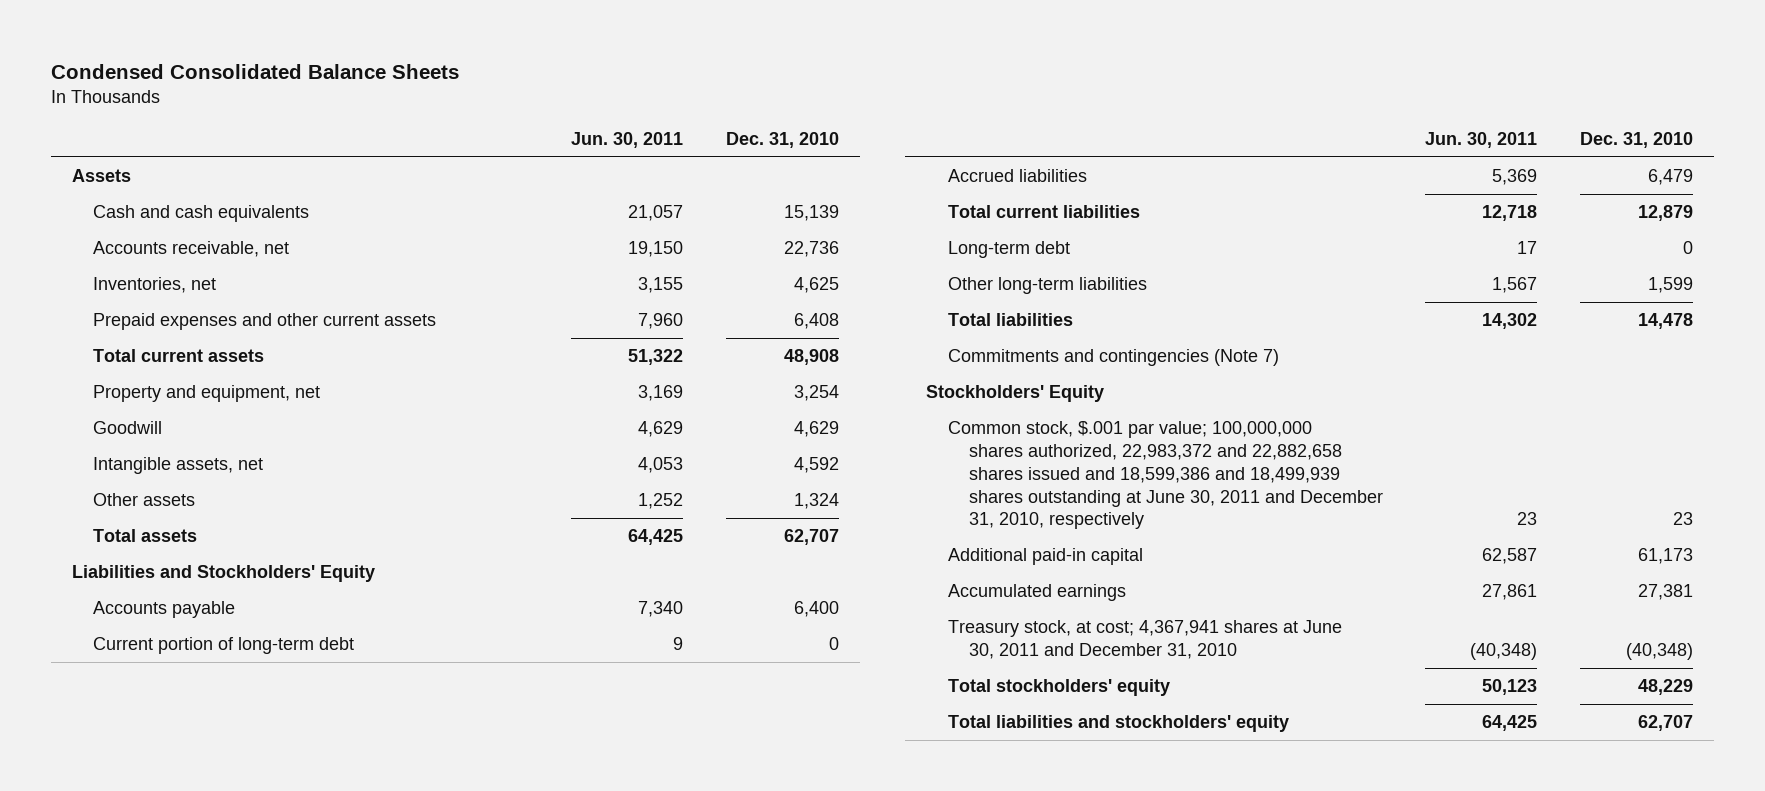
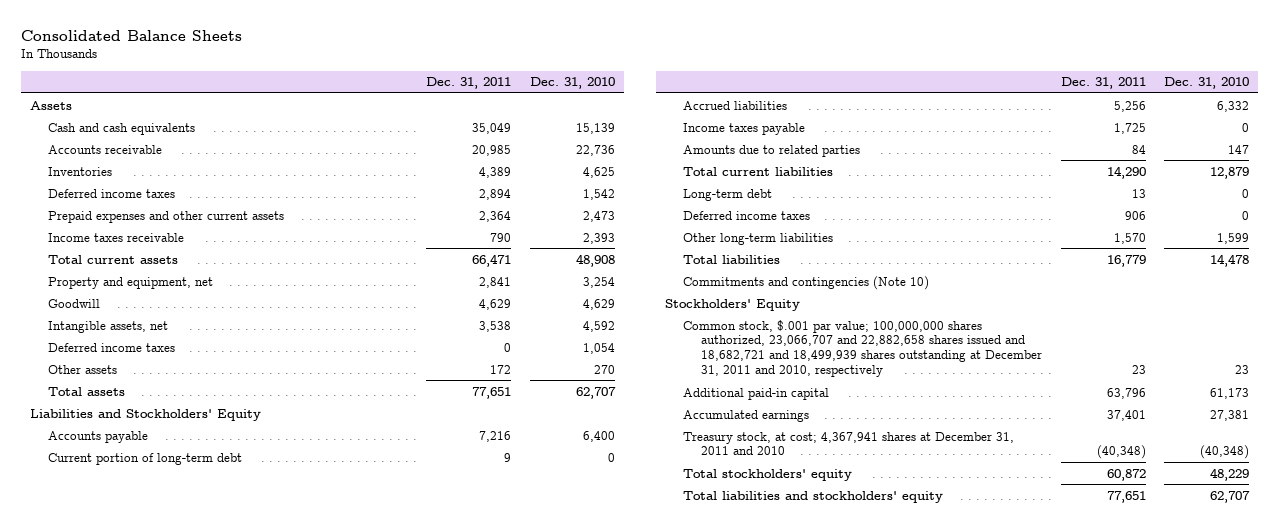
- Condensed Consolidated Balance Sheets
+ Consolidated Balance Sheets
- | Jun. 30, 2011 | Dec. 31, 2010
+ | Dec. 31, 2011 | Dec. 31, 2010
- Accounts receivable, net | 19,150 | 22,736
- Inventories, net | 3,155 | 4,625
- Prepaid expenses and other current assets | 7,960 | 6,408
+ Accounts receivable | 20,985 | 22,736
+ Inventories | 4,389 | 4,625
+ Deferred income taxes | 2,894 | 1,542
+ Prepaid expenses and other current assets | 2,364 | 2,473
+ Income taxes receivable | 790 | 2,393
- Other assets | 1,252 | 1,324
+ Deferred income taxes | 0 | 1,054
+ Other assets | 172 | 270
- Accrued liabilities | 5,369 | 6,479
+ Accrued liabilities | 5,256 | 6,332
+ Income taxes payable | 1,725 | 0
+ Amounts due to related parties | 84 | 147
+ Deferred income taxes | 906 | 0
- Commitments and contingencies (Note 7)
+ Commitments and contingencies (Note 10)
- Common stock, $.001 par value; 100,000,000 shares authorized, 22,983,372 and 22,882,658 shares issued and 18,599,386 and 18,499,939 shares outstanding at June 30, 2011 and December 31, 2010, respectively | 23 | 23
+ Common stock, $.001 par value; 100,000,000 shares authorized, 23,066,707 and 22,882,658 shares issued and 18,682,721 and 18,499,939 shares outstanding at December 31, 2011 and 2010, respectively | 23 | 23
- Treasury stock, at cost; 4,367,941 shares at June 30, 2011 and December 31, 2010 | (40,348) | (40,348)
+ Treasury stock, at cost; 4,367,941 shares at December 31, 2011 and 2010 | (40,348) | (40,348)

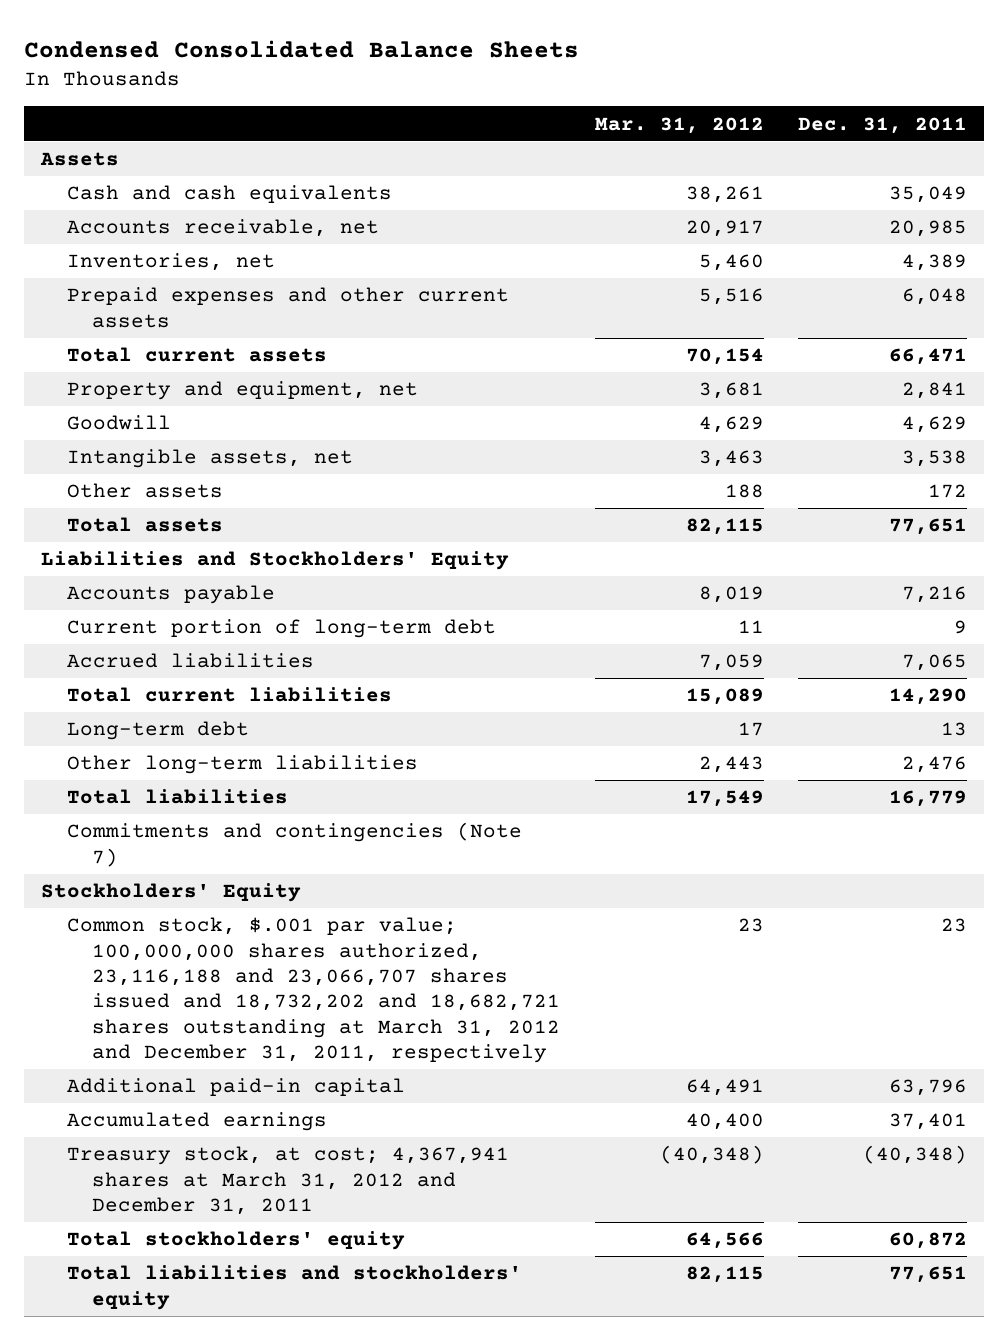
- Consolidated Balance Sheets
+ Condensed Consolidated Balance Sheets
- | Dec. 31, 2011 | Dec. 31, 2010
+ | Mar. 31, 2012 | Dec. 31, 2011
- Accounts receivable | 20,985 | 22,736
- Inventories | 4,389 | 4,625
- Deferred income taxes | 2,894 | 1,542
- Prepaid expenses and other current assets | 2,364 | 2,473
- Income taxes receivable | 790 | 2,393
+ Accounts receivable, net | 20,917 | 20,985
+ Inventories, net | 5,460 | 4,389
+ Prepaid expenses and other current assets | 5,516 | 6,048
- Deferred income taxes | 0 | 1,054
- Accrued liabilities | 5,256 | 6,332
- Income taxes payable | 1,725 | 0
- Amounts due to related parties | 84 | 147
+ Accrued liabilities | 7,059 | 7,065
- Deferred income taxes | 906 | 0
- Other long-term liabilities | 1,570 | 1,599
+ Other long-term liabilities | 2,443 | 2,476
- Commitments and contingencies (Note 10)
+ Commitments and contingencies (Note 7)
- Common stock, $.001 par value; 100,000,000 shares authorized, 23,066,707 and 22,882,658 shares issued and 18,682,721 and 18,499,939 shares outstanding at December 31, 2011 and 2010, respectively | 23 | 23
+ Common stock, $.001 par value; 100,000,000 shares authorized, 23,116,188 and 23,066,707 shares issued and 18,732,202 and 18,682,721 shares outstanding at March 31, 2012 and December 31, 2011, respectively | 23 | 23
- Treasury stock, at cost; 4,367,941 shares at December 31, 2011 and 2010 | (40,348) | (40,348)
+ Treasury stock, at cost; 4,367,941 shares at March 31, 2012 and December 31, 2011 | (40,348) | (40,348)

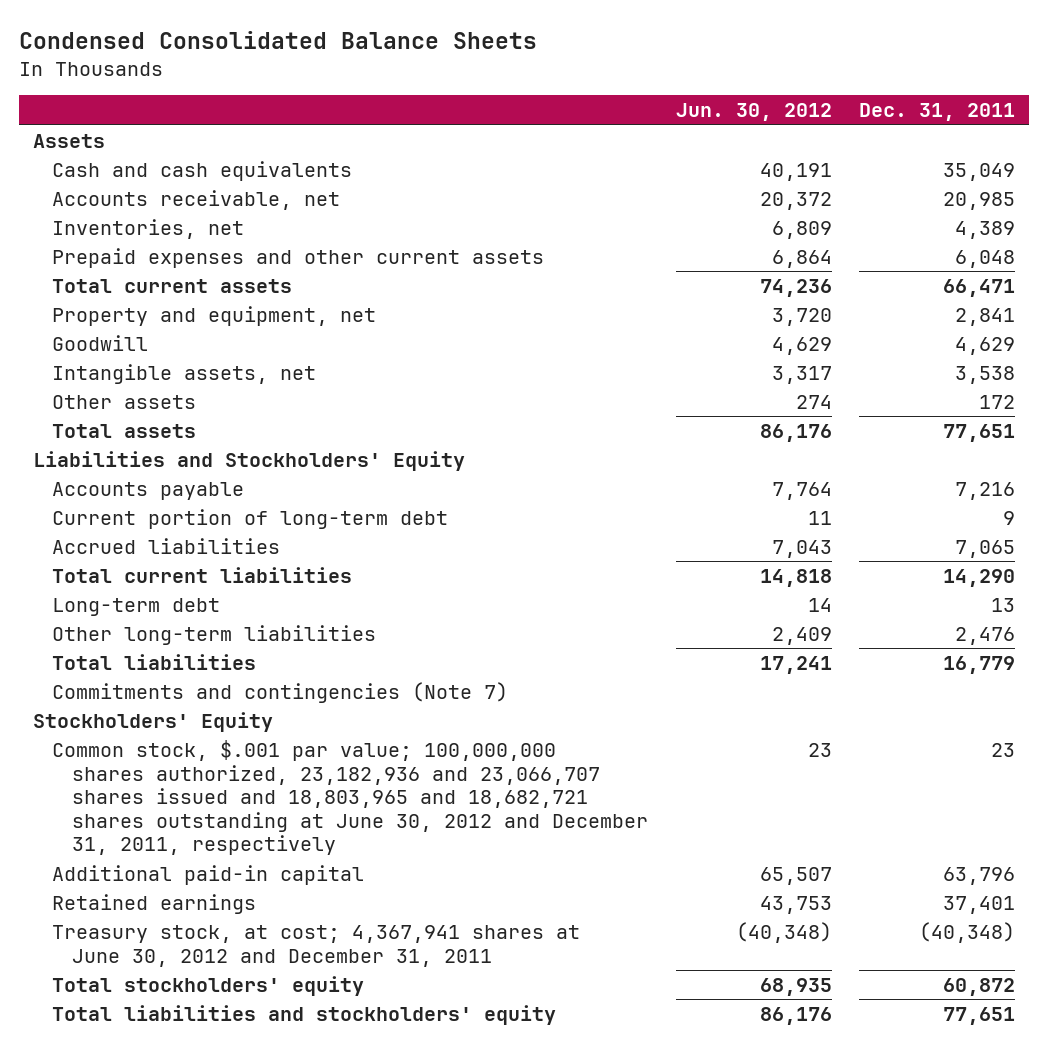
- | Mar. 31, 2012 | Dec. 31, 2011
+ | Jun. 30, 2012 | Dec. 31, 2011
- Common stock, $.001 par value; 100,000,000 shares authorized, 23,116,188 and 23,066,707 shares issued and 18,732,202 and 18,682,721 shares outstanding at March 31, 2012 and December 31, 2011, respectively | 23 | 23
+ Common stock, $.001 par value; 100,000,000 shares authorized, 23,182,936 and 23,066,707 shares issued and 18,803,965 and 18,682,721 shares outstanding at June 30, 2012 and December 31, 2011, respectively | 23 | 23
- Accumulated earnings | 40,400 | 37,401
- Treasury stock, at cost; 4,367,941 shares at March 31, 2012 and December 31, 2011 | (40,348) | (40,348)
+ Retained earnings | 43,753 | 37,401
+ Treasury stock, at cost; 4,367,941 shares at June 30, 2012 and December 31, 2011 | (40,348) | (40,348)

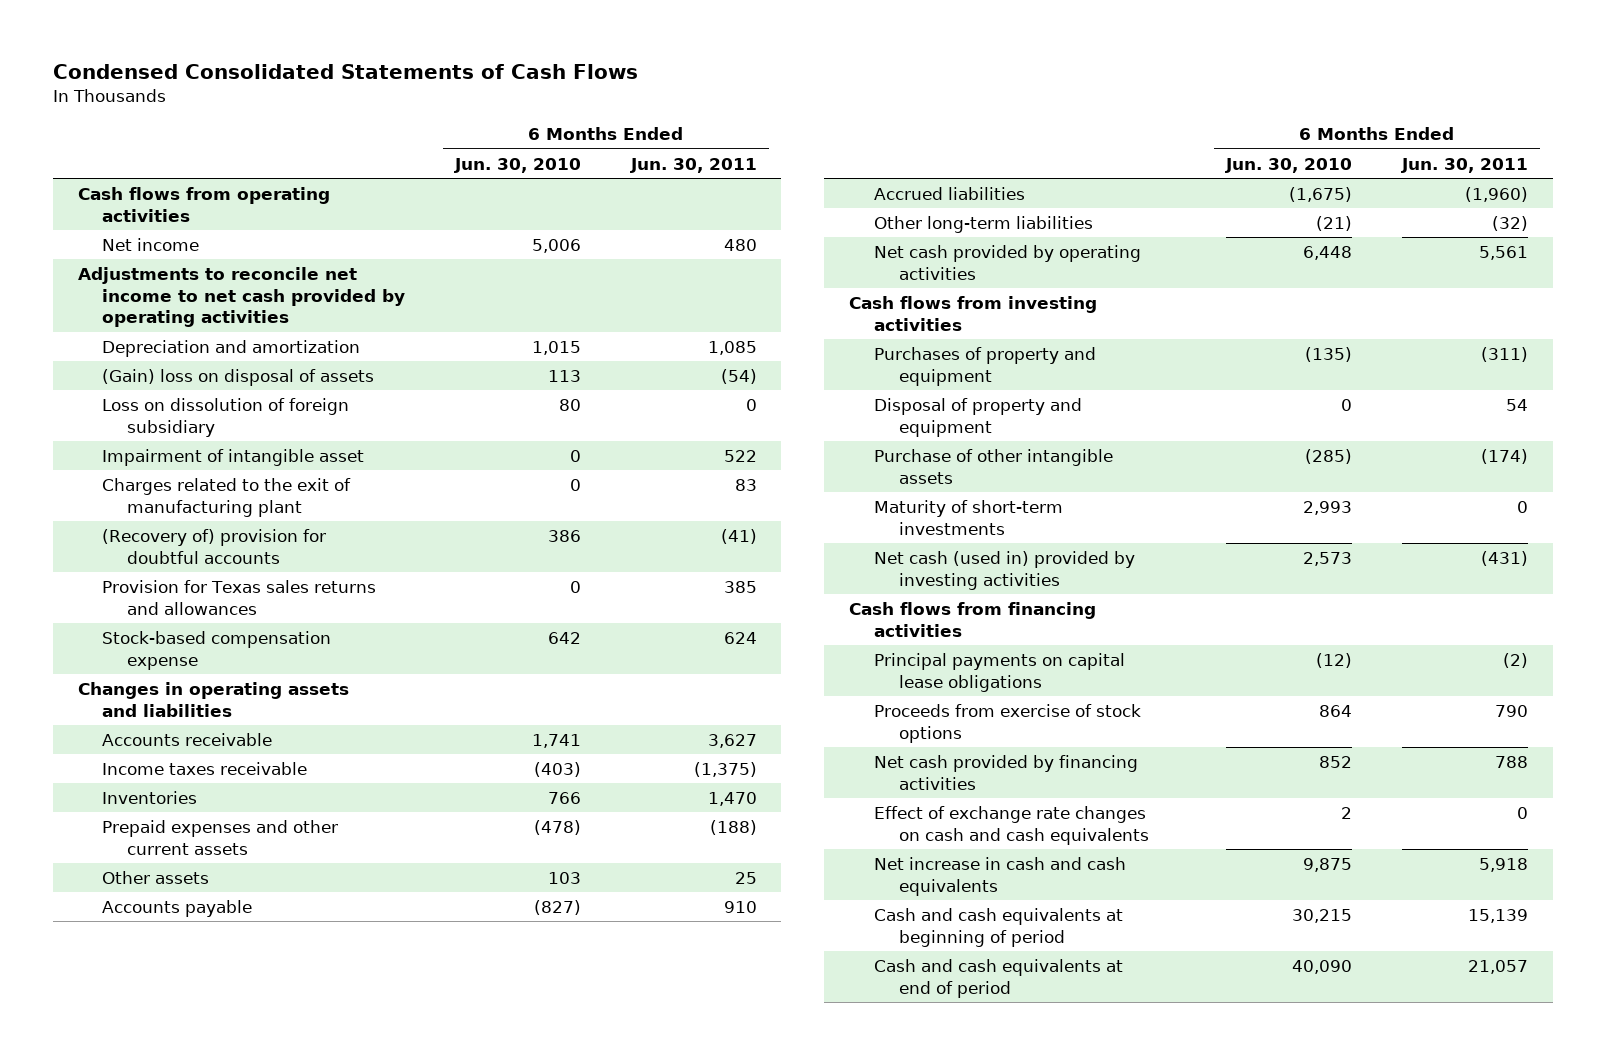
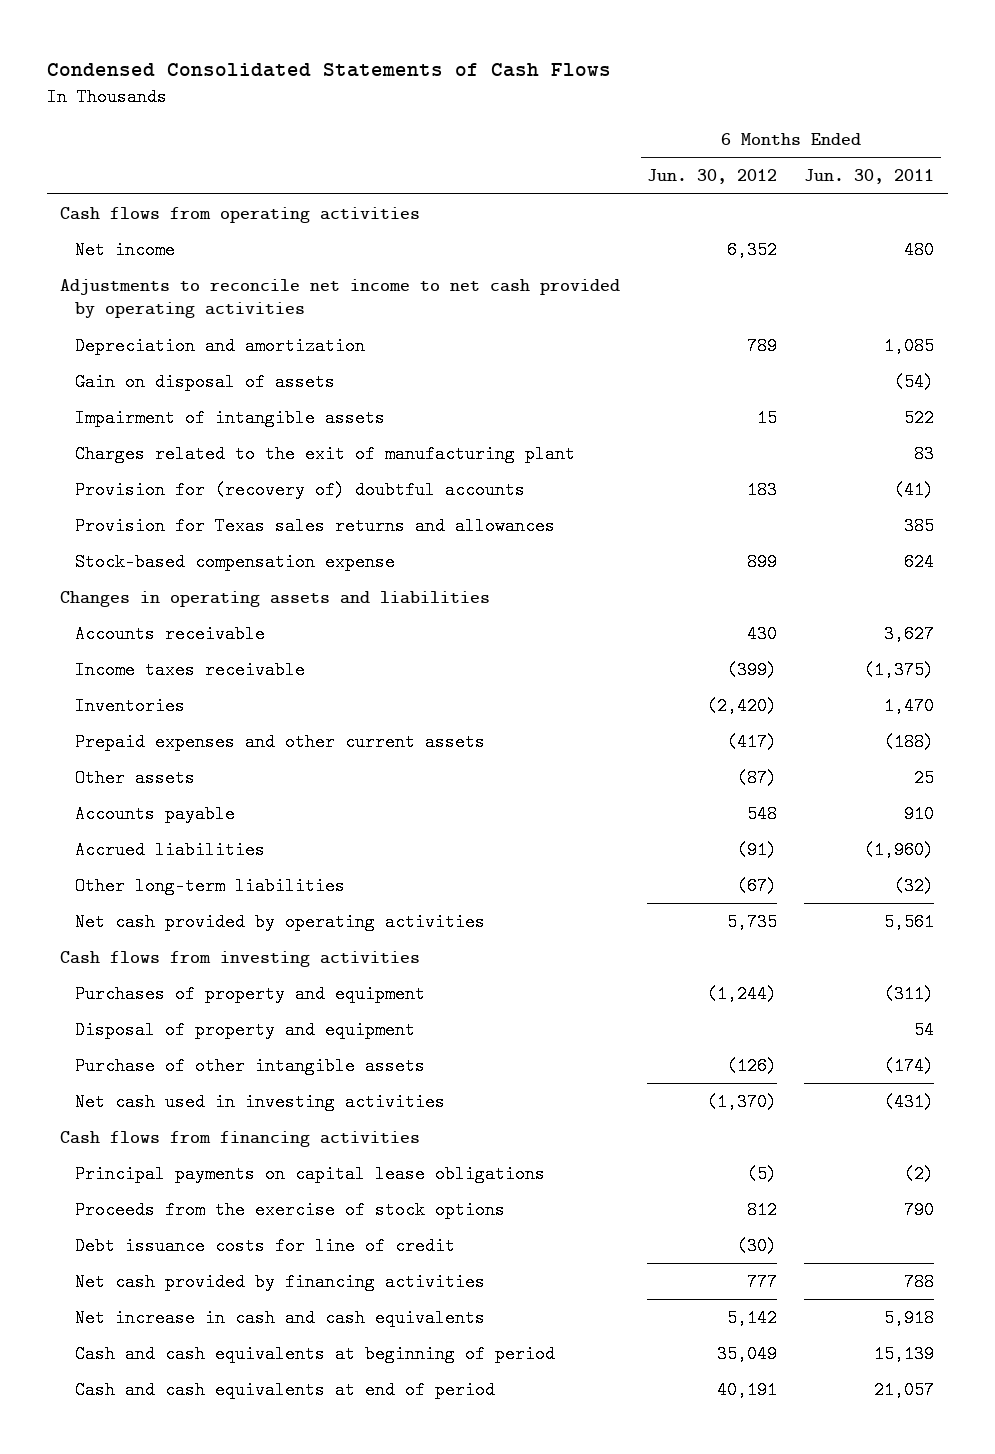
- | 6 Months Ended Jun. 30, 2010 | 6 Months Ended Jun. 30, 2011
+ | 6 Months Ended Jun. 30, 2012 | 6 Months Ended Jun. 30, 2011
- (Gain) loss on disposal of assets | 113 | (54)
- Loss on dissolution of foreign subsidiary | 80 | 0
- Impairment of intangible asset | 0 | 522
+ Gain on disposal of assets | | (54)
+ Impairment of intangible assets | 15 | 522
- (Recovery of) provision for doubtful accounts | 386 | (41)
+ Provision for (recovery of) doubtful accounts | 183 | (41)
- Maturity of short-term investments | 2,993 | 0
- Net cash (used in) provided by investing activities | 2,573 | (431)
+ Net cash used in investing activities | (1,370) | (431)
- Proceeds from exercise of stock options | 864 | 790
+ Proceeds from the exercise of stock options | 812 | 790
+ Debt issuance costs for line of credit | (30) |
- Effect of exchange rate changes on cash and cash equivalents | 2 | 0

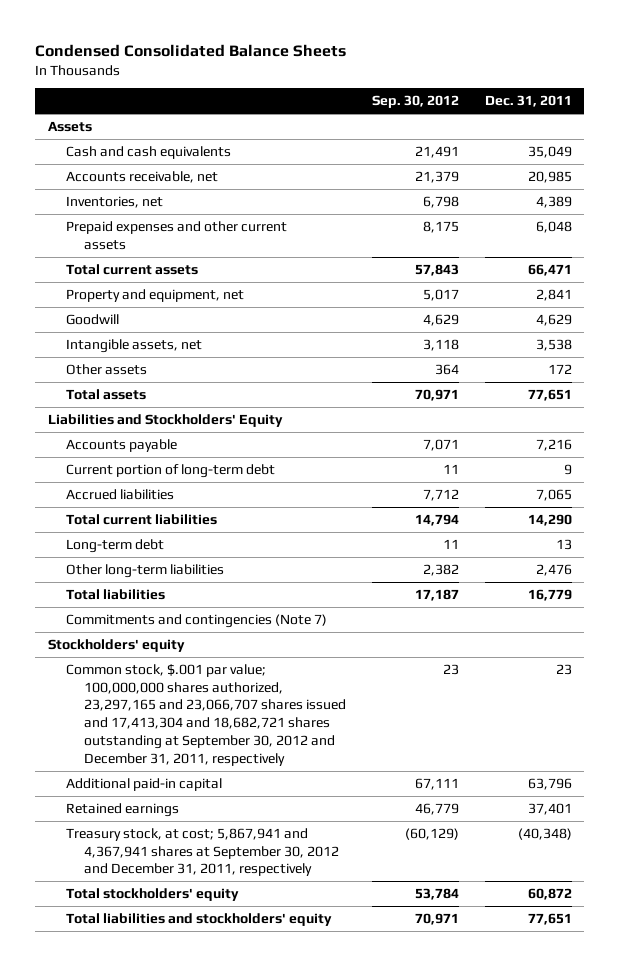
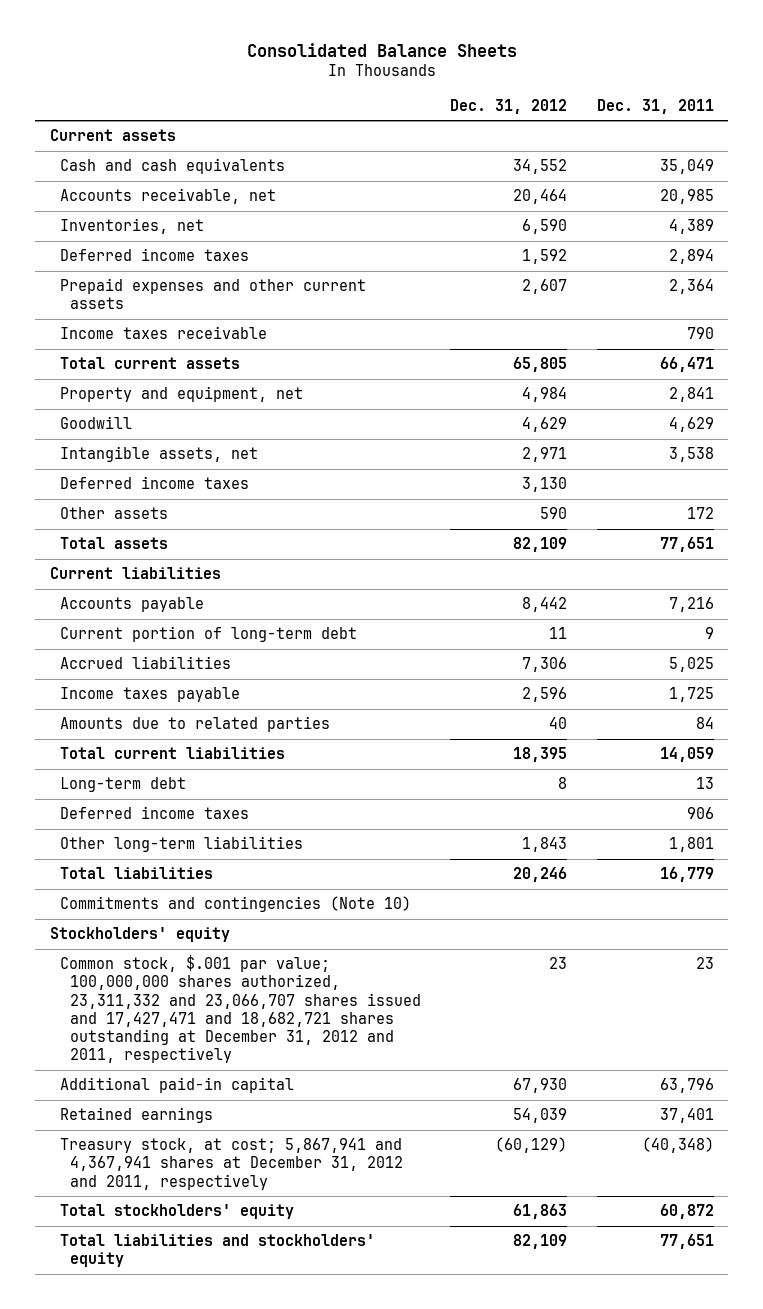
- Condensed Consolidated Balance Sheets
+ Consolidated Balance Sheets
- | Sep. 30, 2012 | Dec. 31, 2011
+ | Dec. 31, 2012 | Dec. 31, 2011
- Assets
+ Current assets
- Prepaid expenses and other current assets | 8,175 | 6,048
+ Deferred income taxes | 1,592 | 2,894
+ Prepaid expenses and other current assets | 2,607 | 2,364
+ Income taxes receivable | | 790
+ Deferred income taxes | 3,130 |
- Liabilities and Stockholders' Equity
+ Current liabilities
- Accrued liabilities | 7,712 | 7,065
- Total current liabilities | 14,794 | 14,290
+ Accrued liabilities | 7,306 | 5,025
+ Income taxes payable | 2,596 | 1,725
+ Amounts due to related parties | 40 | 84
+ Total current liabilities | 18,395 | 14,059
- Other long-term liabilities | 2,382 | 2,476
+ Deferred income taxes | | 906
+ Other long-term liabilities | 1,843 | 1,801
- Commitments and contingencies (Note 7)
+ Commitments and contingencies (Note 10)
- Common stock, $.001 par value; 100,000,000 shares authorized, 23,297,165 and 23,066,707 shares issued and 17,413,304 and 18,682,721 shares outstanding at September 30, 2012 and December 31, 2011, respectively | 23 | 23
+ Common stock, $.001 par value; 100,000,000 shares authorized, 23,311,332 and 23,066,707 shares issued and 17,427,471 and 18,682,721 shares outstanding at December 31, 2012 and 2011, respectively | 23 | 23
- Treasury stock, at cost; 5,867,941 and 4,367,941 shares at September 30, 2012 and December 31, 2011, respectively | (60,129) | (40,348)
+ Treasury stock, at cost; 5,867,941 and 4,367,941 shares at December 31, 2012 and 2011, respectively | (60,129) | (40,348)

